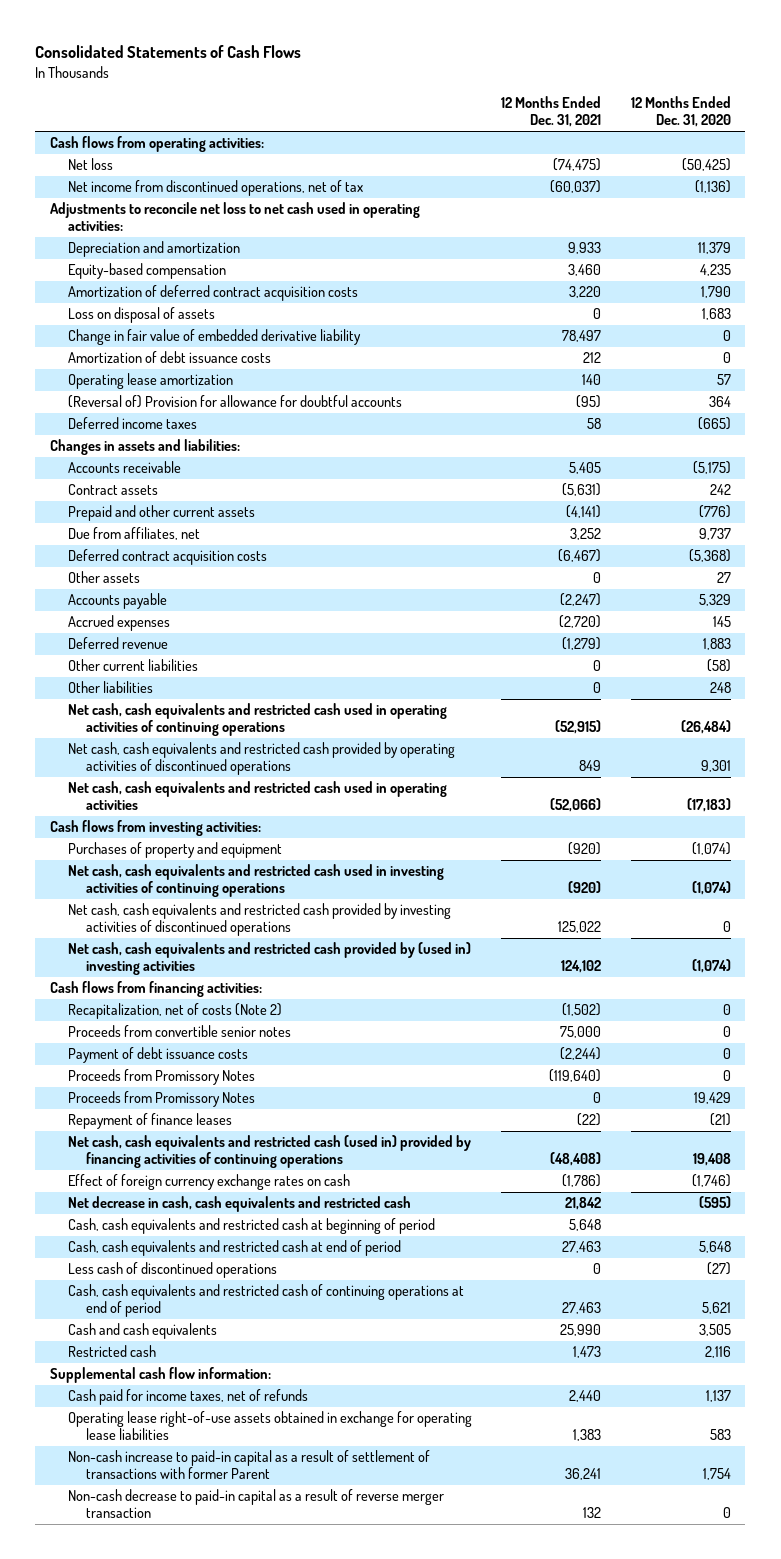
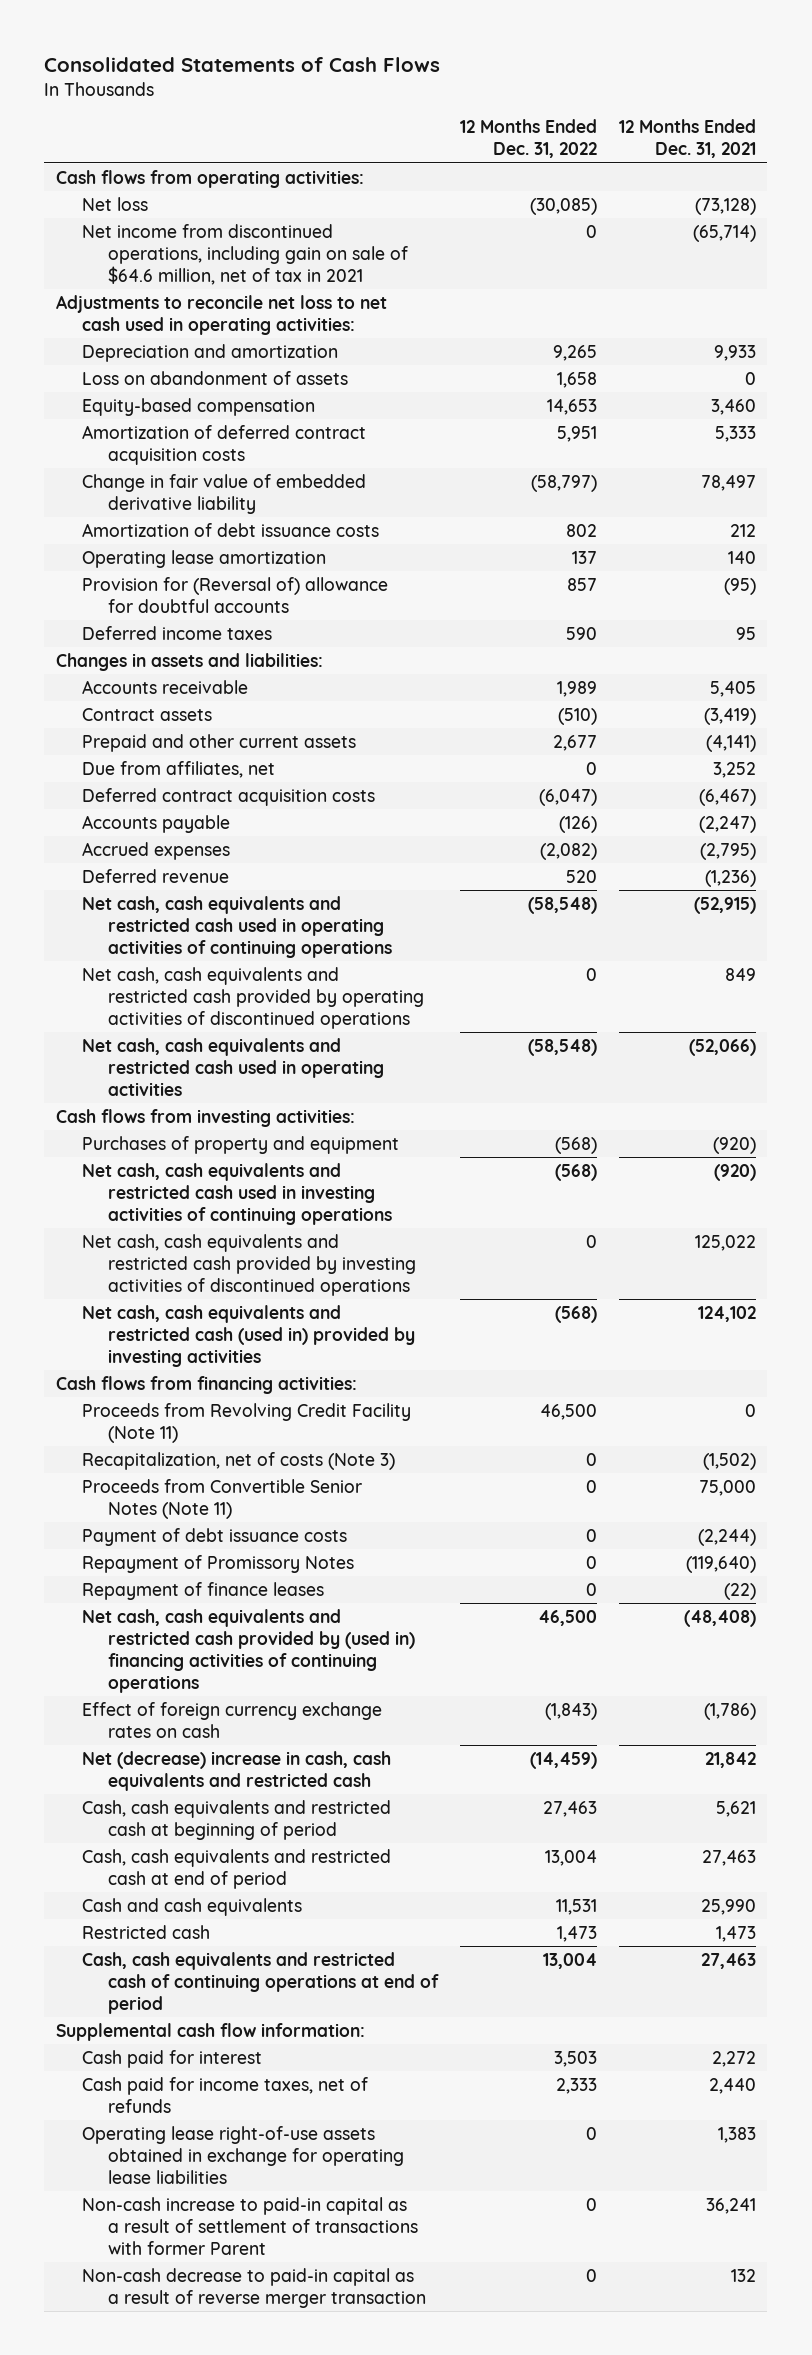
- | 12 Months Ended Dec. 31, 2021 | 12 Months Ended Dec. 31, 2020
+ | 12 Months Ended Dec. 31, 2022 | 12 Months Ended Dec. 31, 2021
- Net loss | (74,475) | (50,425)
- Net income from discontinued operations, net of tax | (60,037) | (1,136)
+ Net loss | (30,085) | (73,128)
+ Net income from discontinued operations, including gain on sale of $64.6 million, net of tax in 2021 | 0 | (65,714)
+ Loss on abandonment of assets | 1,658 | 0
- Amortization of deferred contract acquisition costs | 3,220 | 1,790
- Loss on disposal of assets | 0 | 1,683
+ Amortization of deferred contract acquisition costs | 5,951 | 5,333
- (Reversal of) Provision for allowance for doubtful accounts | (95) | 364
- Deferred income taxes | 58 | (665)
+ Provision for (Reversal of) allowance for doubtful accounts | 857 | (95)
+ Deferred income taxes | 590 | 95
- Contract assets | (5,631) | 242
+ Contract assets | (510) | (3,419)
- Other assets | 0 | 27
- Accrued expenses | (2,720) | 145
- Deferred revenue | (1,279) | 1,883
- Other current liabilities | 0 | (58)
- Other liabilities | 0 | 248
+ Accrued expenses | (2,082) | (2,795)
+ Deferred revenue | 520 | (1,236)
- Net cash, cash equivalents and restricted cash provided by (used in) investing activities | 124,102 | (1,074)
+ Net cash, cash equivalents and restricted cash (used in) provided by investing activities | (568) | 124,102
- Recapitalization, net of costs (Note 2) | (1,502) | 0
- Proceeds from convertible senior notes | 75,000 | 0
+ Proceeds from Revolving Credit Facility (Note 11) | 46,500 | 0
+ Recapitalization, net of costs (Note 3) | 0 | (1,502)
+ Proceeds from Convertible Senior Notes (Note 11) | 0 | 75,000
- Proceeds from Promissory Notes | (119,640) | 0
- Proceeds from Promissory Notes | 0 | 19,429
+ Repayment of Promissory Notes | 0 | (119,640)
- Net cash, cash equivalents and restricted cash (used in) provided by financing activities of continuing operations | (48,408) | 19,408
+ Net cash, cash equivalents and restricted cash provided by (used in) financing activities of continuing operations | 46,500 | (48,408)
- Net decrease in cash, cash equivalents and restricted cash | 21,842 | (595)
- Cash, cash equivalents and restricted cash at beginning of period | 5,648 |
+ Net (decrease) increase in cash, cash equivalents and restricted cash | (14,459) | 21,842
+ Cash, cash equivalents and restricted cash at beginning of period | 27,463 | 5,621
- Less cash of discontinued operations | 0 | (27)
moved down: Cash, cash equivalents and restricted cash of continuing operations at end of period | 13,004 | 27,463
+ Cash paid for interest | 3,503 | 2,272

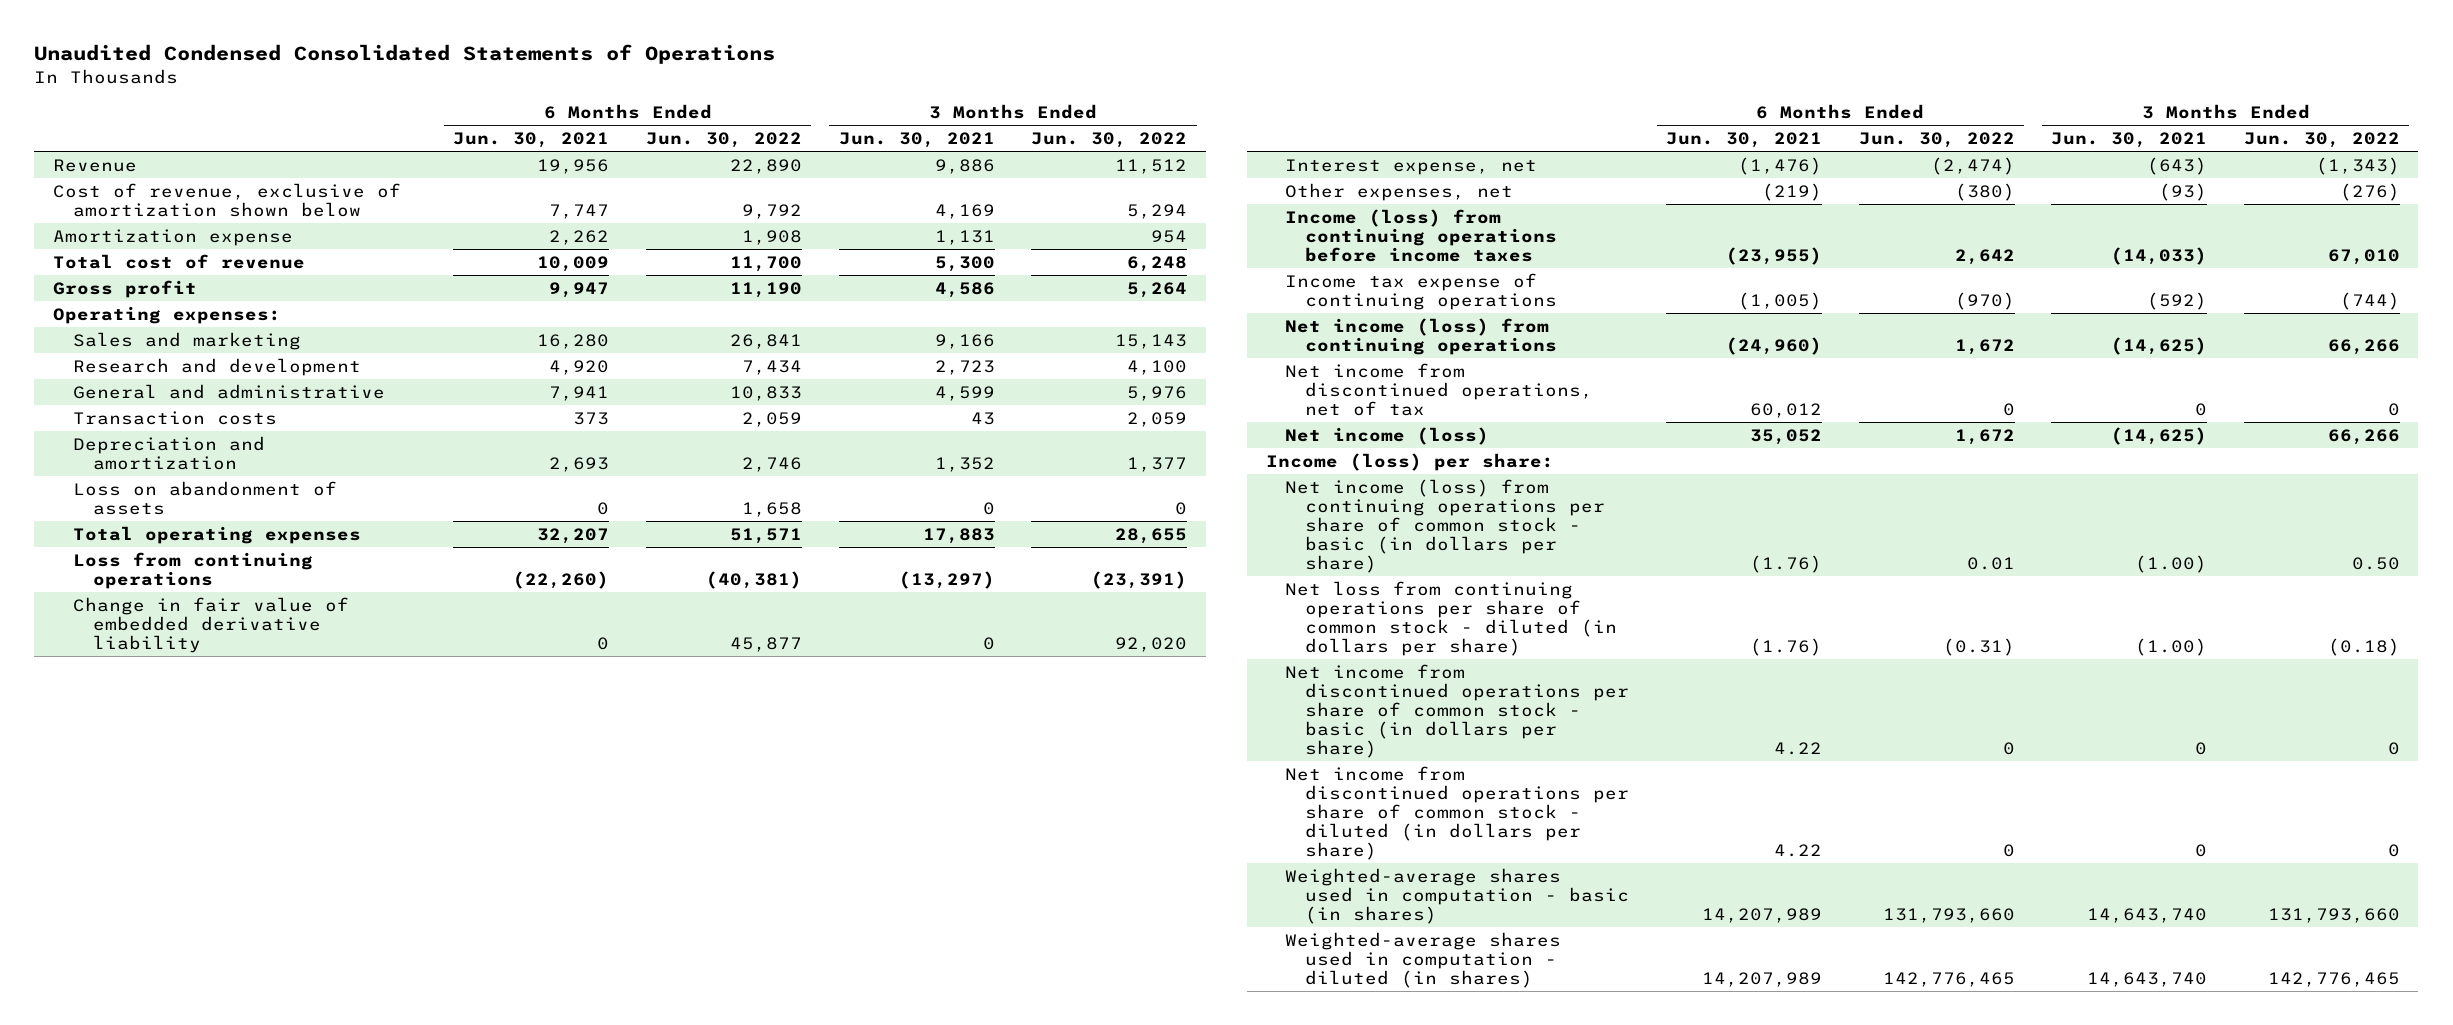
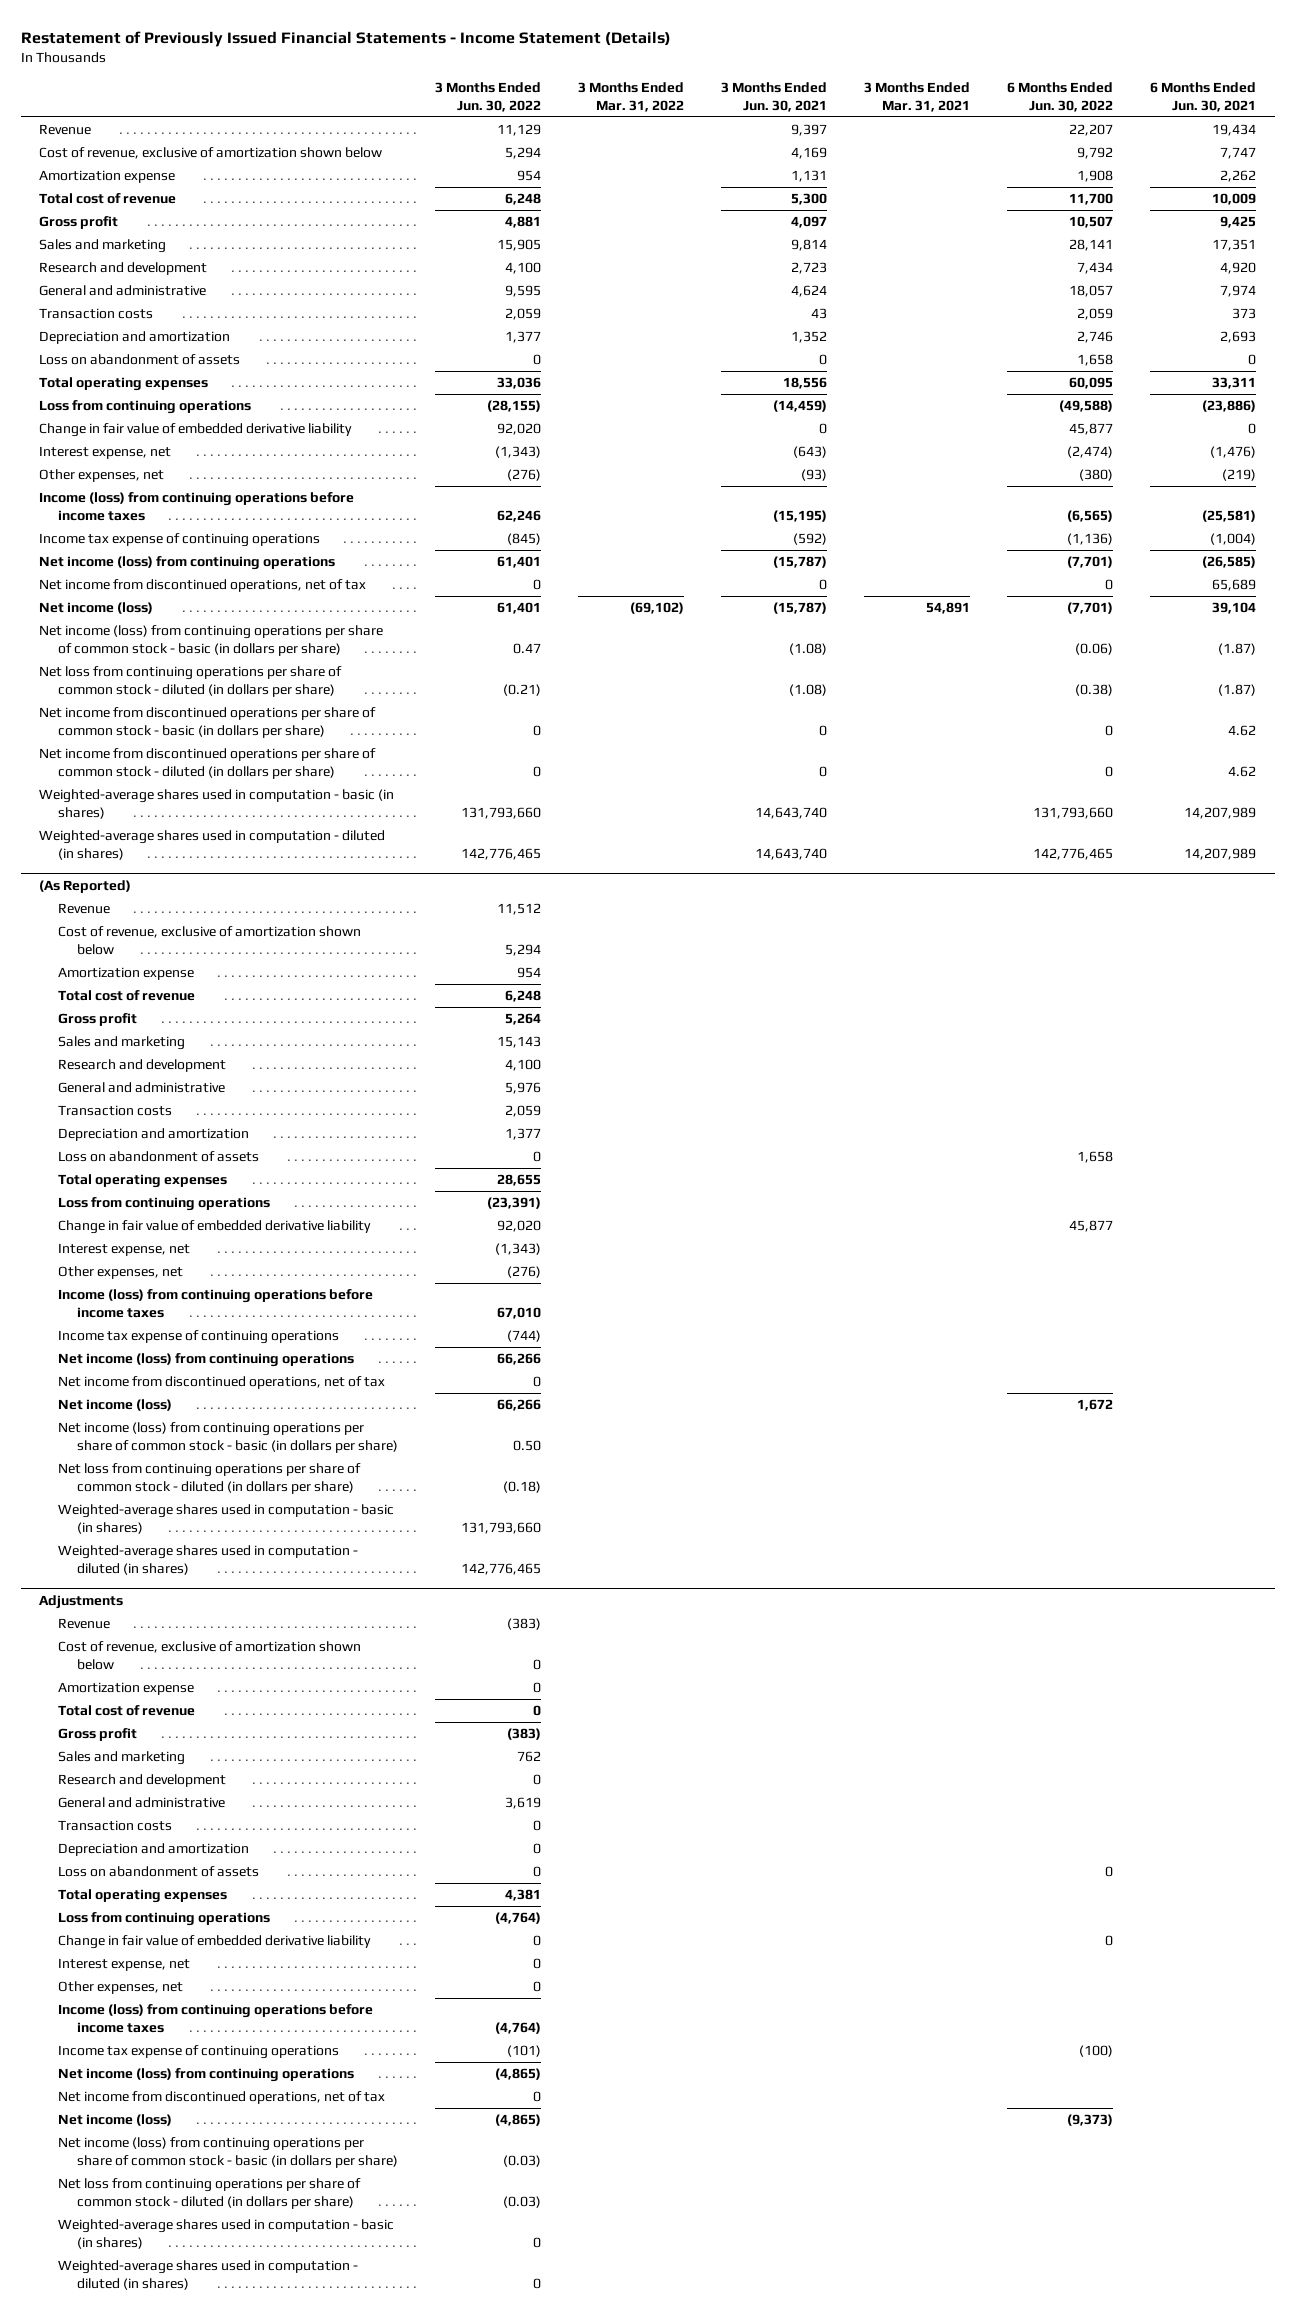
- Unaudited Condensed Consolidated Statements of Operations
+ Restatement of Previously Issued Financial Statements - Income Statement (Details)
- | 6 Months Ended Jun. 30, 2021 | 6 Months Ended Jun. 30, 2022 | 3 Months Ended Jun. 30, 2021 | 3 Months Ended Jun. 30, 2022
+ | 3 Months Ended Jun. 30, 2022 | 3 Months Ended Mar. 31, 2022 | 3 Months Ended Jun. 30, 2021 | 3 Months Ended Mar. 31, 2021 | 6 Months Ended Jun. 30, 2022 | 6 Months Ended Jun. 30, 2021
- Revenue | 19,956 | 22,890 | 9,886 | 11,512
+ Revenue | 11,129 | | 9,397 | | 22,207 | 19,434
- Gross profit | 9,947 | 11,190 | 4,586 | 5,264
- Operating expenses:
- Sales and marketing | 16,280 | 26,841 | 9,166 | 15,143
+ Gross profit | 4,881 | | 4,097 | | 10,507 | 9,425
+ Sales and marketing | 15,905 | | 9,814 | | 28,141 | 17,351
- General and administrative | 7,941 | 10,833 | 4,599 | 5,976
+ General and administrative | 9,595 | | 4,624 | | 18,057 | 7,974
- Total operating expenses | 32,207 | 51,571 | 17,883 | 28,655
- Loss from continuing operations | (22,260) | (40,381) | (13,297) | (23,391)
+ Total operating expenses | 33,036 | | 18,556 | | 60,095 | 33,311
+ Loss from continuing operations | (28,155) | | (14,459) | | (49,588) | (23,886)
- Income (loss) from continuing operations before income taxes | (23,955) | 2,642 | (14,033) | 67,010
- Income tax expense of continuing operations | (1,005) | (970) | (592) | (744)
- Net income (loss) from continuing operations | (24,960) | 1,672 | (14,625) | 66,266
- Net income from discontinued operations, net of tax | 60,012 | 0 | 0 | 0
- Net income (loss) | 35,052 | 1,672 | (14,625) | 66,266
- Income (loss) per share:
- Net income (loss) from continuing operations per share of common stock - basic (in dollars per share) | (1.76) | 0.01 | (1.00) | 0.50
- Net loss from continuing operations per share of common stock - diluted (in dollars per share) | (1.76) | (0.31) | (1.00) | (0.18)
- Net income from discontinued operations per share of common stock - basic (in dollars per share) | 4.22 | 0 | 0 | 0
- Net income from discontinued operations per share of common stock - diluted (in dollars per share) | 4.22 | 0 | 0 | 0
+ Income (loss) from continuing operations before income taxes | 62,246 | | (15,195) | | (6,565) | (25,581)
+ Income tax expense of continuing operations | (845) | | (592) | | (1,136) | (1,004)
+ Net income (loss) from continuing operations | 61,401 | | (15,787) | | (7,701) | (26,585)
+ Net income from discontinued operations, net of tax | 0 | | 0 | | 0 | 65,689
+ Net income (loss) | 61,401 | (69,102) | (15,787) | 54,891 | (7,701) | 39,104
+ Net income (loss) from continuing operations per share of common stock - basic (in dollars per share) | 0.47 | | (1.08) | | (0.06) | (1.87)
+ Net loss from continuing operations per share of common stock - diluted (in dollars per share) | (0.21) | | (1.08) | | (0.38) | (1.87)
+ Net income from discontinued operations per share of common stock - basic (in dollars per share) | 0 | | 0 | | 0 | 4.62
+ Net income from discontinued operations per share of common stock - diluted (in dollars per share) | 0 | | 0 | | 0 | 4.62
+ (As Reported)
+ Revenue | 11,512 | | | | |
+ Cost of revenue, exclusive of amortization shown below | 5,294 | | | | |
+ Amortization expense | 954 | | | | |
+ Total cost of revenue | 6,248 | | | | |
+ Gross profit | 5,264 | | | | |
+ Sales and marketing | 15,143 | | | | |
+ Research and development | 4,100 | | | | |
+ General and administrative | 5,976 | | | | |
+ Transaction costs | 2,059 | | | | |
+ Depreciation and amortization | 1,377 | | | | |
+ Loss on abandonment of assets | 0 | | | | 1,658 |
+ Total operating expenses | 28,655 | | | | |
+ Loss from continuing operations | (23,391) | | | | |
+ Change in fair value of embedded derivative liability | 92,020 | | | | 45,877 |
+ Interest expense, net | (1,343) | | | | |
+ Other expenses, net | (276) | | | | |
+ Income (loss) from continuing operations before income taxes | 67,010 | | | | |
+ Income tax expense of continuing operations | (744) | | | | |
+ Net income (loss) from continuing operations | 66,266 | | | | |
+ Net income from discontinued operations, net of tax | 0 | | | | |
+ Net income (loss) | 66,266 | | | | 1,672 |
+ Net income (loss) from continuing operations per share of common stock - basic (in dollars per share) | 0.50 | | | | |
+ Net loss from continuing operations per share of common stock - diluted (in dollars per share) | (0.18) | | | | |
+ Weighted-average shares used in computation - basic (in shares) | 131,793,660 | | | | |
+ Weighted-average shares used in computation - diluted (in shares) | 142,776,465 | | | | |
+ Adjustments
+ Revenue | (383) | | | | |
+ Cost of revenue, exclusive of amortization shown below | 0 | | | | |
+ Amortization expense | 0 | | | | |
+ Total cost of revenue | 0 | | | | |
+ Gross profit | (383) | | | | |
+ Sales and marketing | 762 | | | | |
+ Research and development | 0 | | | | |
+ General and administrative | 3,619 | | | | |
+ Transaction costs | 0 | | | | |
+ Depreciation and amortization | 0 | | | | |
+ Loss on abandonment of assets | 0 | | | | 0 |
+ Total operating expenses | 4,381 | | | | |
+ Loss from continuing operations | (4,764) | | | | |
+ Change in fair value of embedded derivative liability | 0 | | | | 0 |
+ Interest expense, net | 0 | | | | |
+ Other expenses, net | 0 | | | | |
+ Income (loss) from continuing operations before income taxes | (4,764) | | | | |
+ Income tax expense of continuing operations | (101) | | | | (100) |
+ Net income (loss) from continuing operations | (4,865) | | | | |
+ Net income from discontinued operations, net of tax | 0 | | | | |
+ Net income (loss) | (4,865) | | | | (9,373) |
+ Net income (loss) from continuing operations per share of common stock - basic (in dollars per share) | (0.03) | | | | |
+ Net loss from continuing operations per share of common stock - diluted (in dollars per share) | (0.03) | | | | |
+ Weighted-average shares used in computation - basic (in shares) | 0 | | | | |
+ Weighted-average shares used in computation - diluted (in shares) | 0 | | | | |

